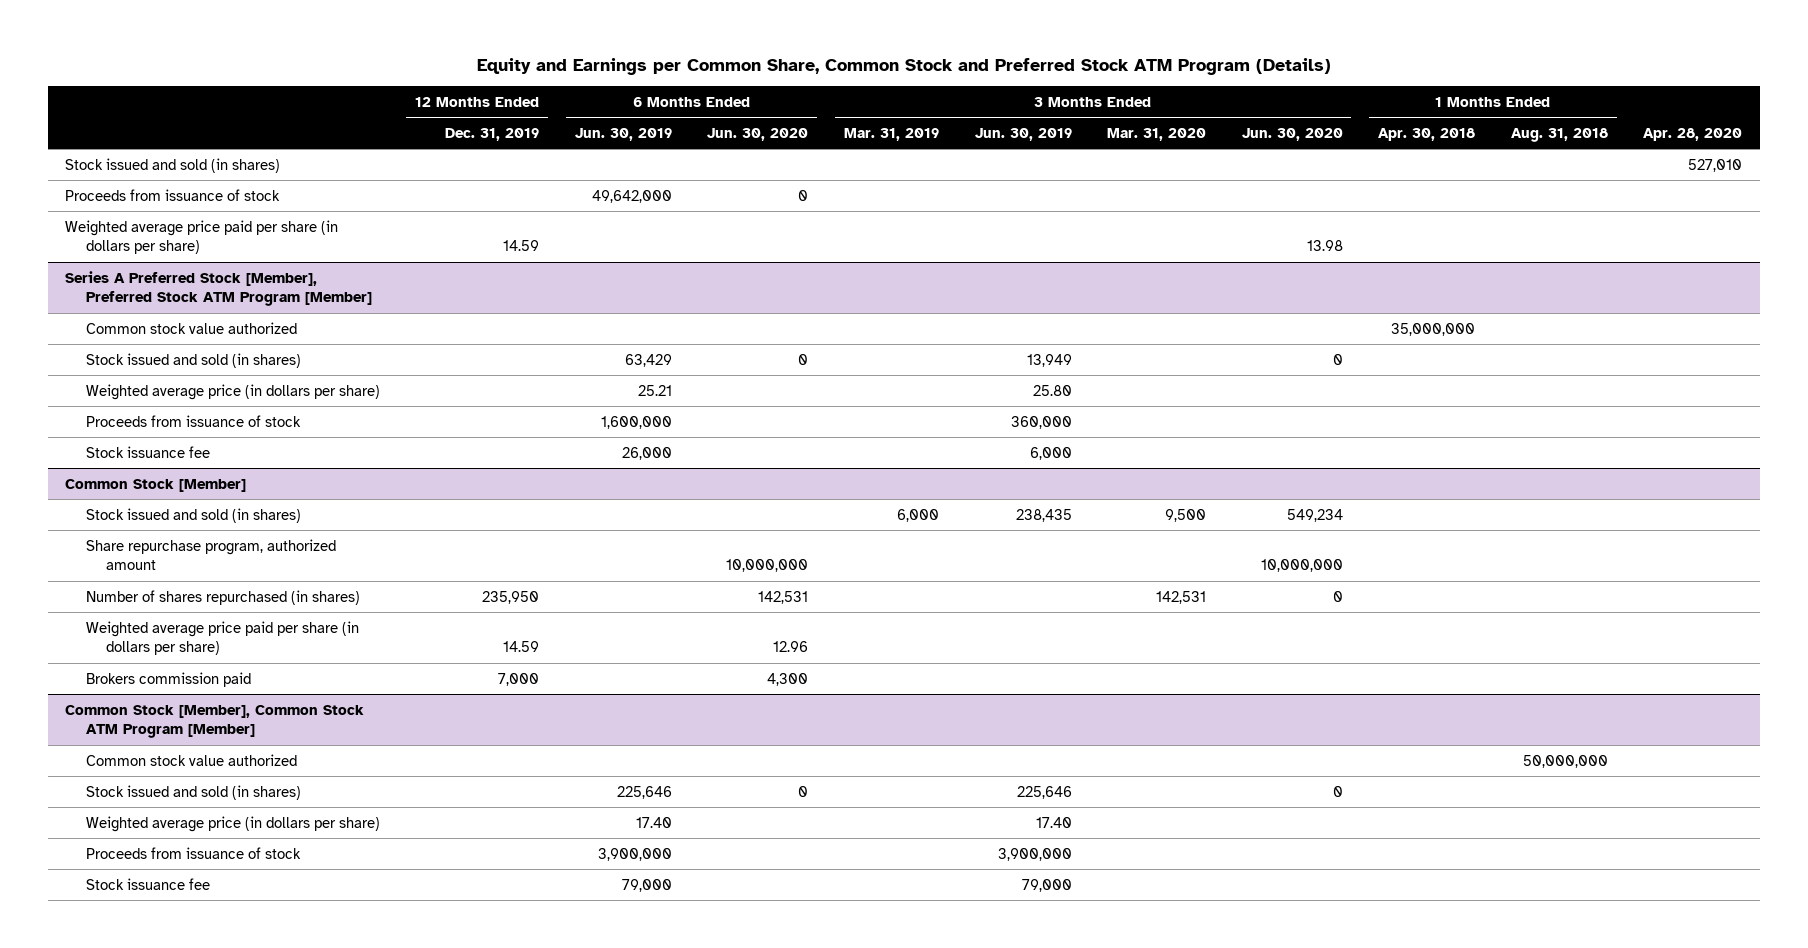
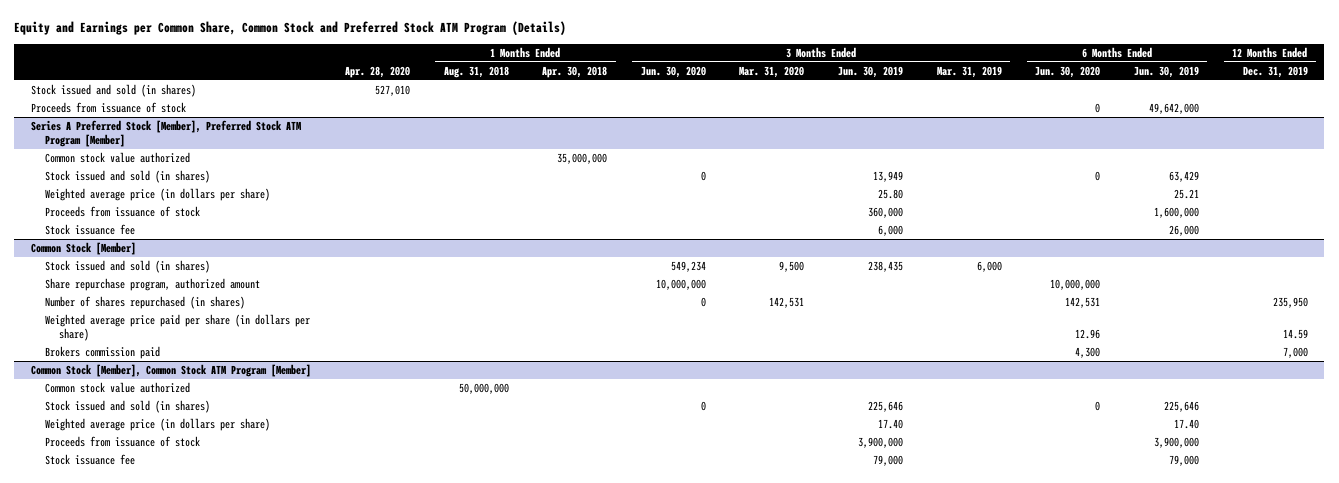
- | 12 Months Ended Dec. 31, 2019 | 6 Months Ended Jun. 30, 2019 | 6 Months Ended Jun. 30, 2020 | 3 Months Ended Mar. 31, 2019 | 3 Months Ended Jun. 30, 2019 | 3 Months Ended Mar. 31, 2020 | 3 Months Ended Jun. 30, 2020 | 1 Months Ended Apr. 30, 2018 | 1 Months Ended Aug. 31, 2018 | Apr. 28, 2020
+ | Apr. 28, 2020 | 1 Months Ended Aug. 31, 2018 | 1 Months Ended Apr. 30, 2018 | 3 Months Ended Jun. 30, 2020 | 3 Months Ended Mar. 31, 2020 | 3 Months Ended Jun. 30, 2019 | 3 Months Ended Mar. 31, 2019 | 6 Months Ended Jun. 30, 2020 | 6 Months Ended Jun. 30, 2019 | 12 Months Ended Dec. 31, 2019
- Weighted average price paid per share (in dollars per share) | 14.59 | | | | | | 13.98 | | |

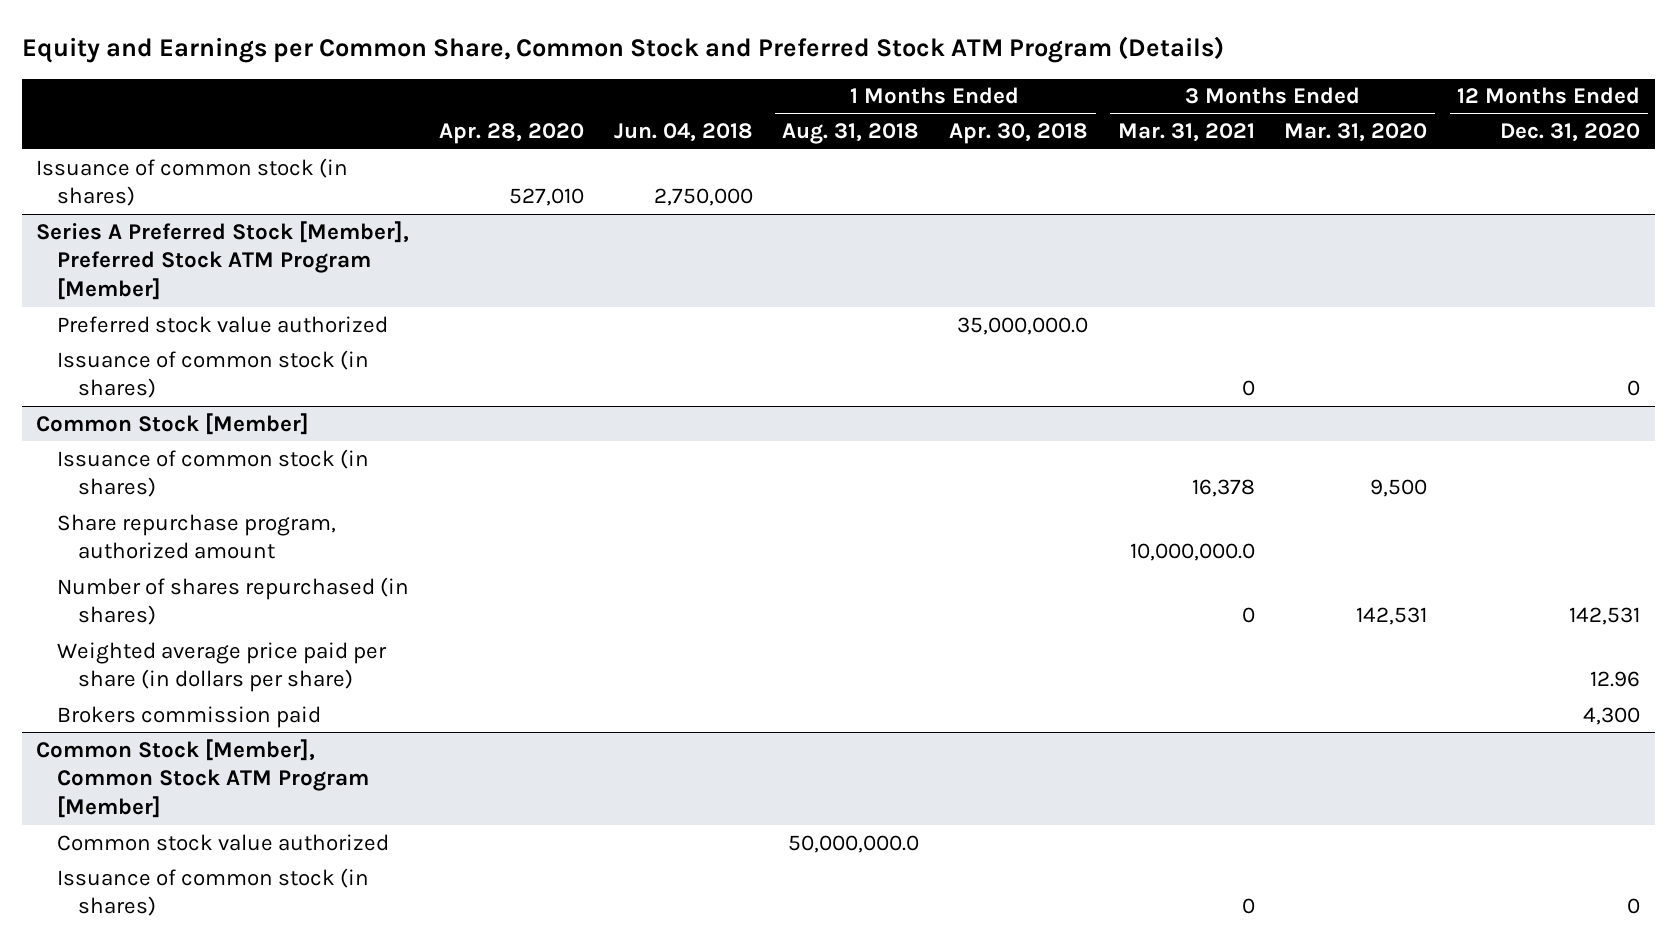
- | Apr. 28, 2020 | 1 Months Ended Aug. 31, 2018 | 1 Months Ended Apr. 30, 2018 | 3 Months Ended Jun. 30, 2020 | 3 Months Ended Mar. 31, 2020 | 3 Months Ended Jun. 30, 2019 | 3 Months Ended Mar. 31, 2019 | 6 Months Ended Jun. 30, 2020 | 6 Months Ended Jun. 30, 2019 | 12 Months Ended Dec. 31, 2019
+ | Apr. 28, 2020 | Jun. 04, 2018 | 1 Months Ended Aug. 31, 2018 | 1 Months Ended Apr. 30, 2018 | 3 Months Ended Mar. 31, 2021 | 3 Months Ended Mar. 31, 2020 | 12 Months Ended Dec. 31, 2020
- Stock issued and sold (in shares) | 527,010 | | | | | | | | |
- Proceeds from issuance of stock | | | | | | | | 0 | 49,642,000 |
+ Issuance of common stock (in shares) | 527,010 | 2,750,000 | | | | |
@ Series A Preferred Stock [Member], Preferred Stock ATM Program [Member]
- Common stock value authorized | | | 35,000,000 | | | | | | |
- Stock issued and sold (in shares) | | | | 0 | | 13,949 | | 0 | 63,429 |
- Weighted average price (in dollars per share) | | | | | | 25.80 | | | 25.21 |
- Proceeds from issuance of stock | | | | | | 360,000 | | | 1,600,000 |
- Stock issuance fee | | | | | | 6,000 | | | 26,000 |
+ Preferred stock value authorized | | | | 35,000,000.0 | | |
+ Issuance of common stock (in shares) | | | | | 0 | | 0
@ Common Stock [Member]
- Stock issued and sold (in shares) | | | | 549,234 | 9,500 | 238,435 | 6,000 | | |
+ Issuance of common stock (in shares) | | | | | 16,378 | 9,500 |
@ Common Stock [Member], Common Stock ATM Program [Member]
- Common stock value authorized | | 50,000,000 | | | | | | | |
- Stock issued and sold (in shares) | | | | 0 | | 225,646 | | 0 | 225,646 |
- Weighted average price (in dollars per share) | | | | | | 17.40 | | | 17.40 |
- Proceeds from issuance of stock | | | | | | 3,900,000 | | | 3,900,000 |
- Stock issuance fee | | | | | | 79,000 | | | 79,000 |
+ Common stock value authorized | | | 50,000,000.0 | | | |
+ Issuance of common stock (in shares) | | | | | 0 | | 0

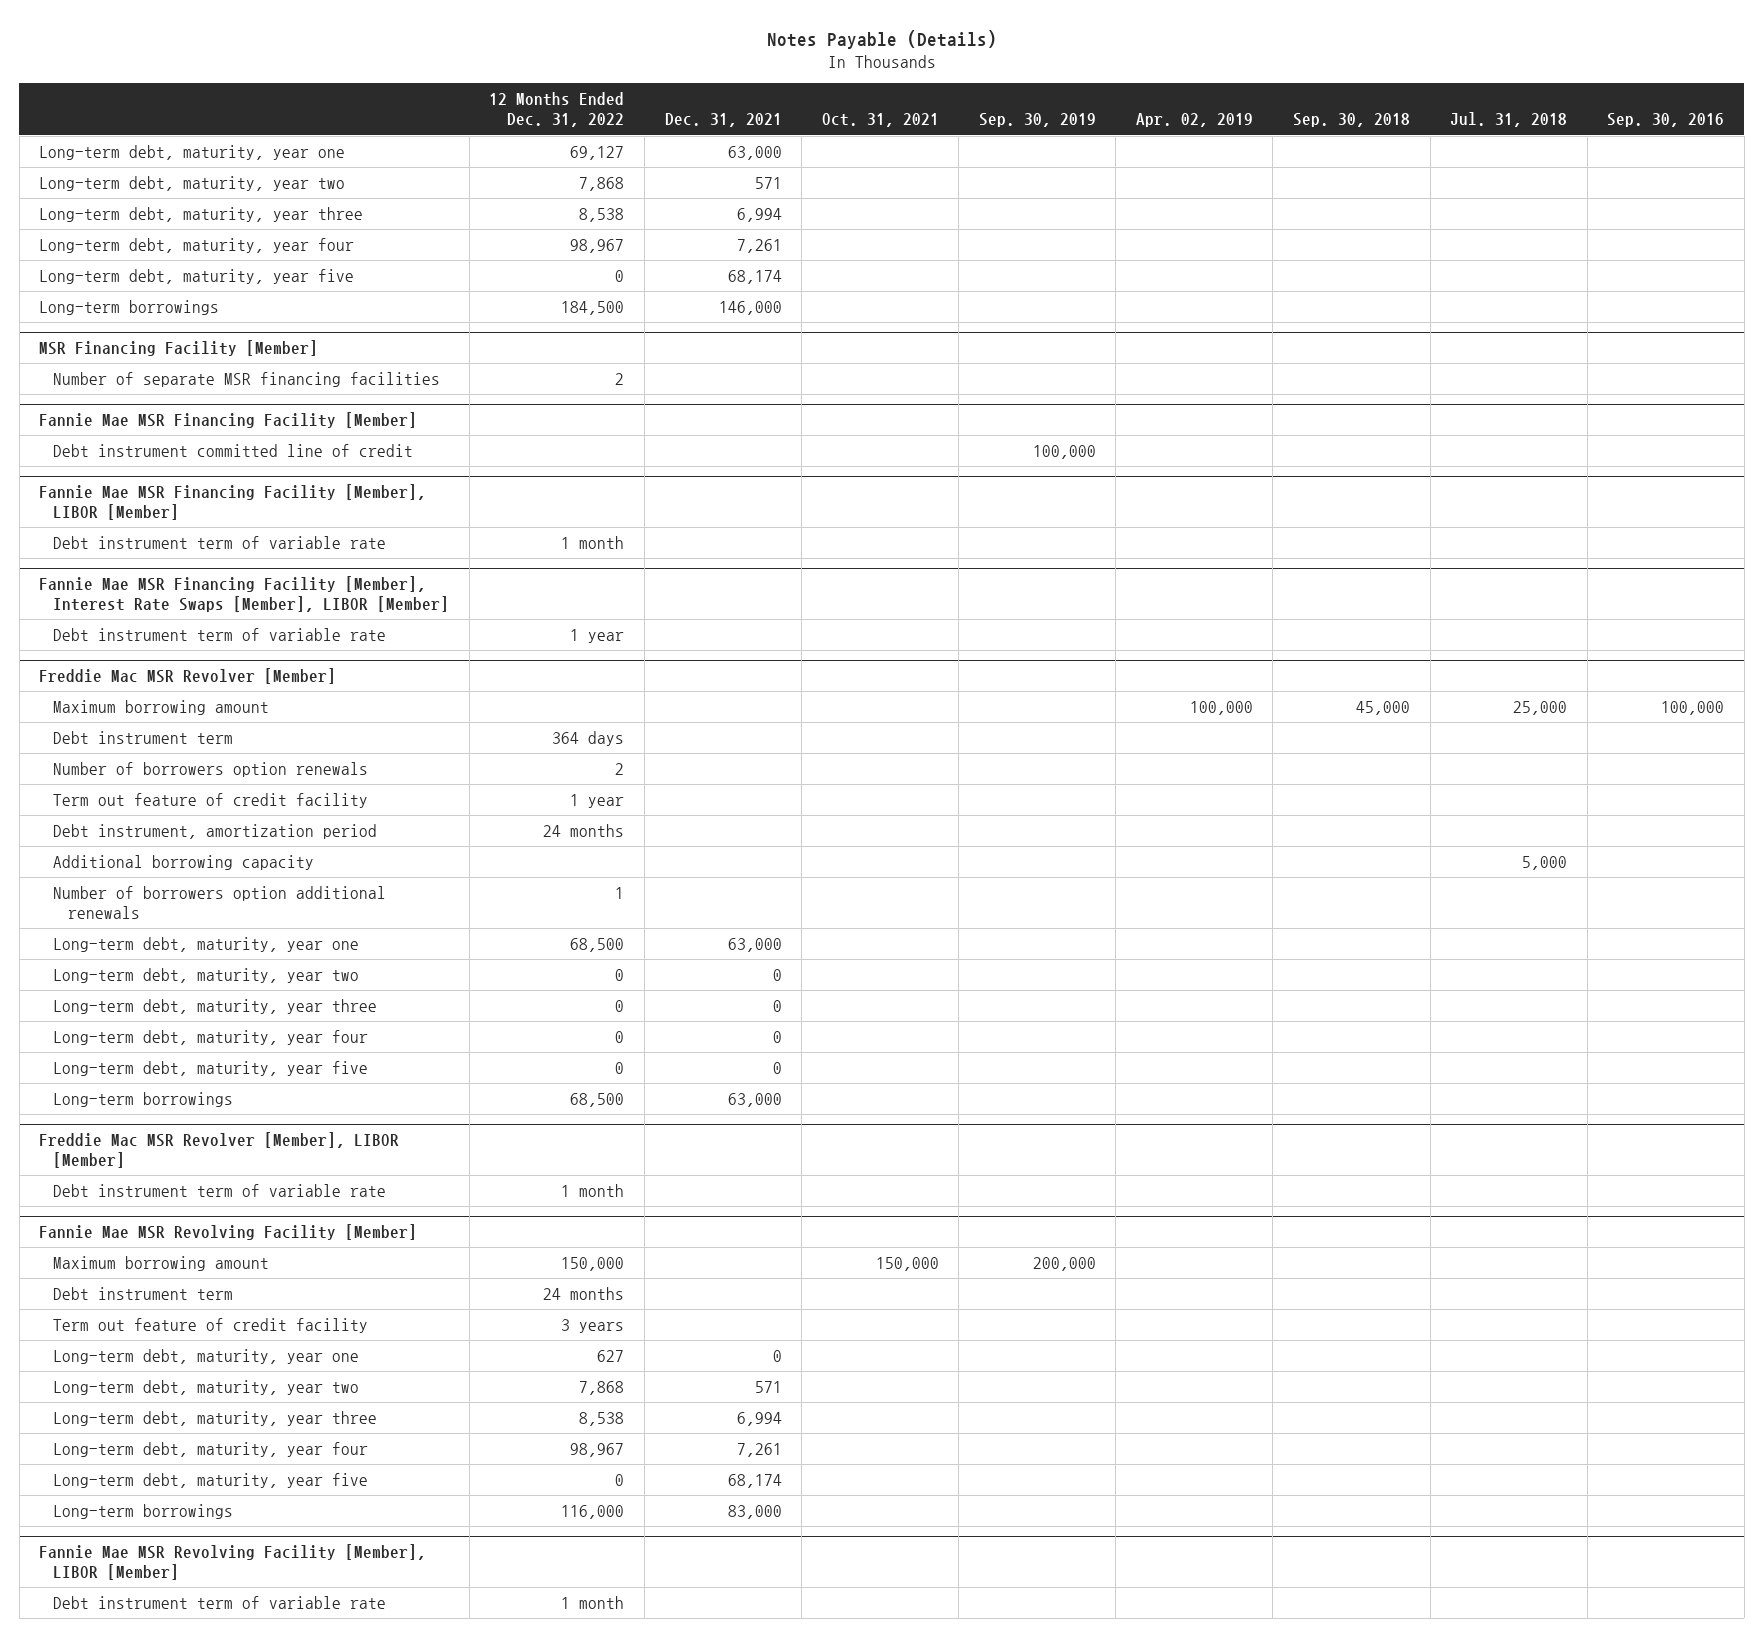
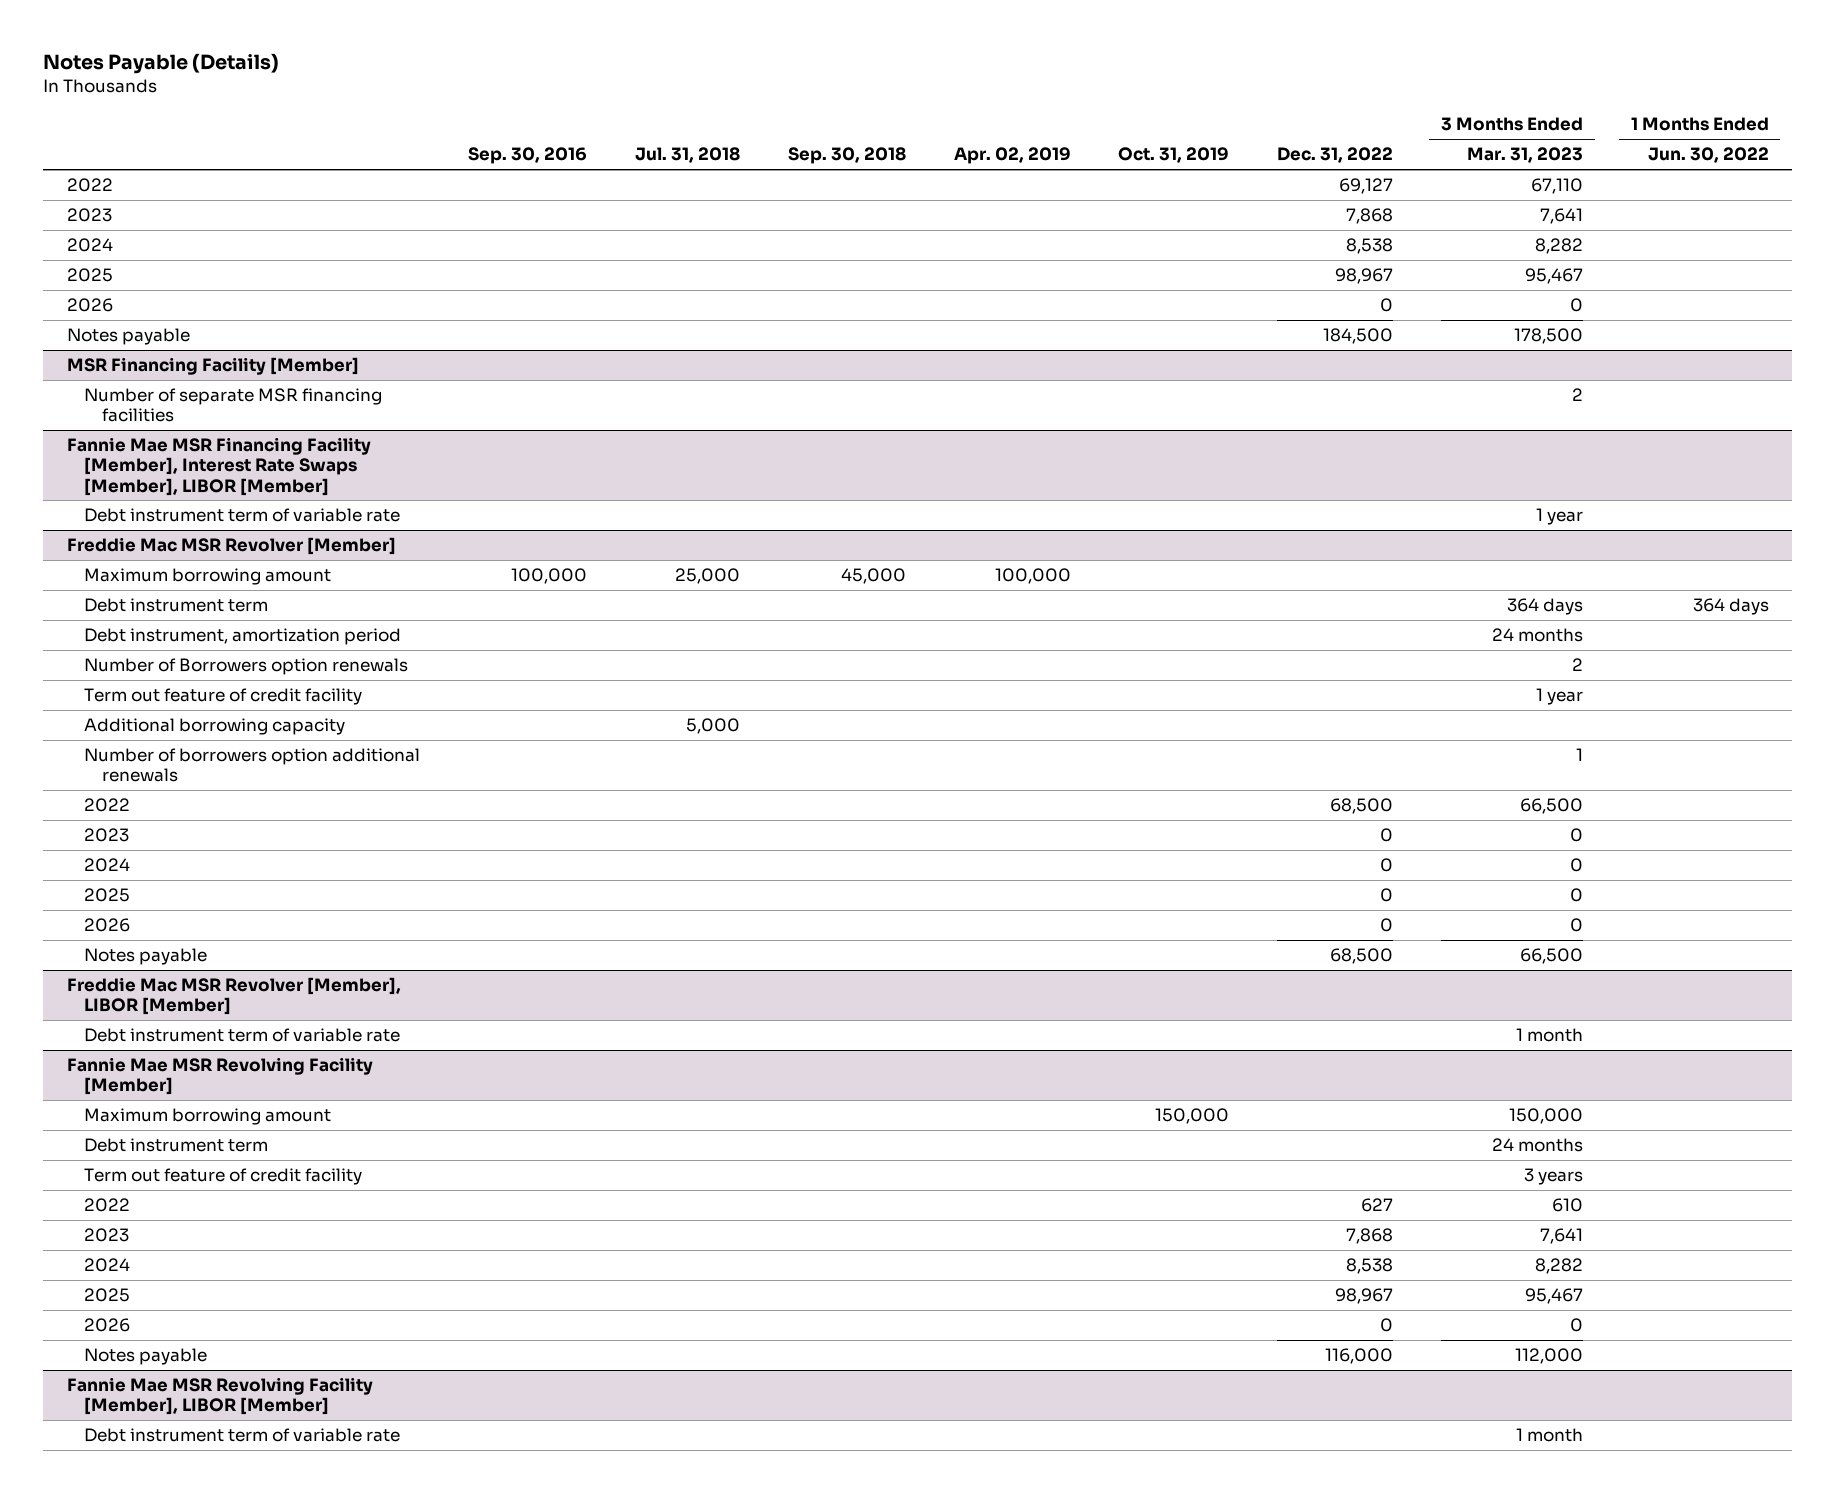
- | 12 Months Ended Dec. 31, 2022 | Dec. 31, 2021 | Oct. 31, 2021 | Sep. 30, 2019 | Apr. 02, 2019 | Sep. 30, 2018 | Jul. 31, 2018 | Sep. 30, 2016
+ | Sep. 30, 2016 | Jul. 31, 2018 | Sep. 30, 2018 | Apr. 02, 2019 | Oct. 31, 2019 | Dec. 31, 2022 | 3 Months Ended Mar. 31, 2023 | 1 Months Ended Jun. 30, 2022
- Long-term debt, maturity, year one | 69,127 | 63,000 | | | | | |
- Long-term debt, maturity, year two | 7,868 | 571 | | | | | |
- Long-term debt, maturity, year three | 8,538 | 6,994 | | | | | |
- Long-term debt, maturity, year four | 98,967 | 7,261 | | | | | |
- Long-term debt, maturity, year five | 0 | 68,174 | | | | | |
- Long-term borrowings | 184,500 | 146,000 | | | | | |
+ 2022 | | | | | | 69,127 | 67,110 |
+ 2023 | | | | | | 7,868 | 7,641 |
+ 2024 | | | | | | 8,538 | 8,282 |
+ 2025 | | | | | | 98,967 | 95,467 |
+ 2026 | | | | | | 0 | 0 |
+ Notes payable | | | | | | 184,500 | 178,500 |
- Fannie Mae MSR Financing Facility [Member]
- Debt instrument committed line of credit | | | | 100,000 | | | |
- Fannie Mae MSR Financing Facility [Member], LIBOR [Member]
- Debt instrument term of variable rate | 1 month | | | | | | |
@ Freddie Mac MSR Revolver [Member]
- Number of borrowers option renewals | 2 | | | | | | |
+ Number of Borrowers option renewals | | | | | | | 2 |
moved down: Term out feature of credit facility | | | | | | | 1 year |
- Long-term debt, maturity, year one | 68,500 | 63,000 | | | | | |
- Long-term debt, maturity, year two | 0 | 0 | | | | | |
- Long-term debt, maturity, year three | 0 | 0 | | | | | |
- Long-term debt, maturity, year four | 0 | 0 | | | | | |
- Long-term debt, maturity, year five | 0 | 0 | | | | | |
- Long-term borrowings | 68,500 | 63,000 | | | | | |
+ 2022 | | | | | | 68,500 | 66,500 |
+ 2023 | | | | | | 0 | 0 |
+ 2024 | | | | | | 0 | 0 |
+ 2025 | | | | | | 0 | 0 |
+ 2026 | | | | | | 0 | 0 |
+ Notes payable | | | | | | 68,500 | 66,500 |
@ Fannie Mae MSR Revolving Facility [Member]
- Long-term debt, maturity, year one | 627 | 0 | | | | | |
- Long-term debt, maturity, year two | 7,868 | 571 | | | | | |
- Long-term debt, maturity, year three | 8,538 | 6,994 | | | | | |
- Long-term debt, maturity, year four | 98,967 | 7,261 | | | | | |
- Long-term debt, maturity, year five | 0 | 68,174 | | | | | |
- Long-term borrowings | 116,000 | 83,000 | | | | | |
+ 2022 | | | | | | 627 | 610 |
+ 2023 | | | | | | 7,868 | 7,641 |
+ 2024 | | | | | | 8,538 | 8,282 |
+ 2025 | | | | | | 98,967 | 95,467 |
+ 2026 | | | | | | 0 | 0 |
+ Notes payable | | | | | | 116,000 | 112,000 |

